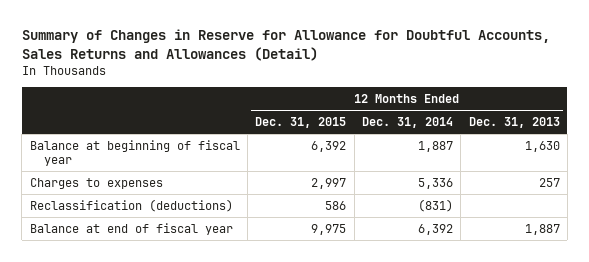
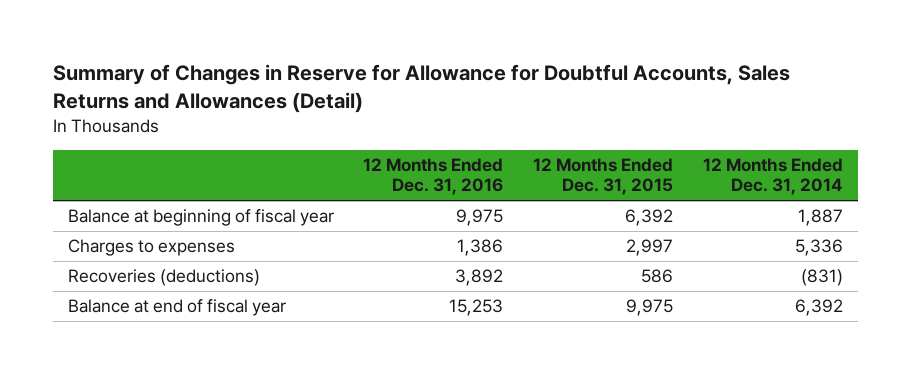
- | 12 Months Ended Dec. 31, 2015 | 12 Months Ended Dec. 31, 2014 | 12 Months Ended Dec. 31, 2013
+ | 12 Months Ended Dec. 31, 2016 | 12 Months Ended Dec. 31, 2015 | 12 Months Ended Dec. 31, 2014
- Reclassification (deductions) | 586 | (831) |
+ Recoveries (deductions) | 3,892 | 586 | (831)

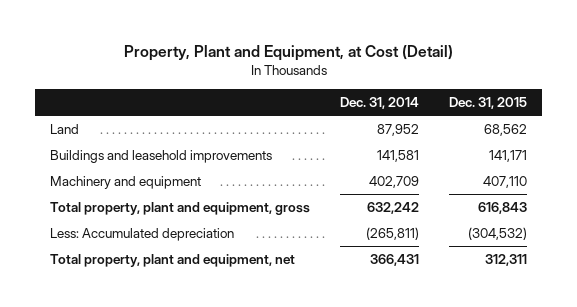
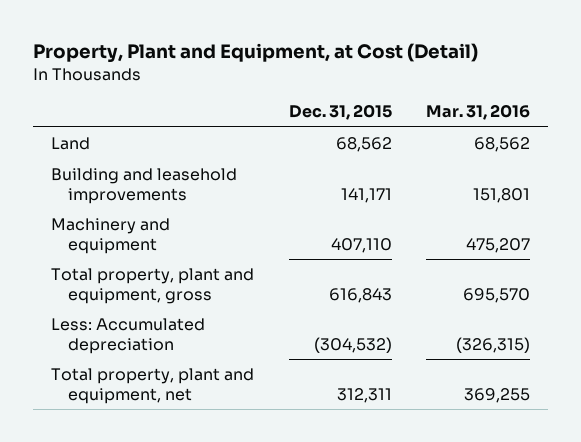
- | Dec. 31, 2014 | Dec. 31, 2015
+ | Dec. 31, 2015 | Mar. 31, 2016
- Buildings and leasehold improvements | 141,581 | 141,171
+ Building and leasehold improvements | 141,171 | 151,801

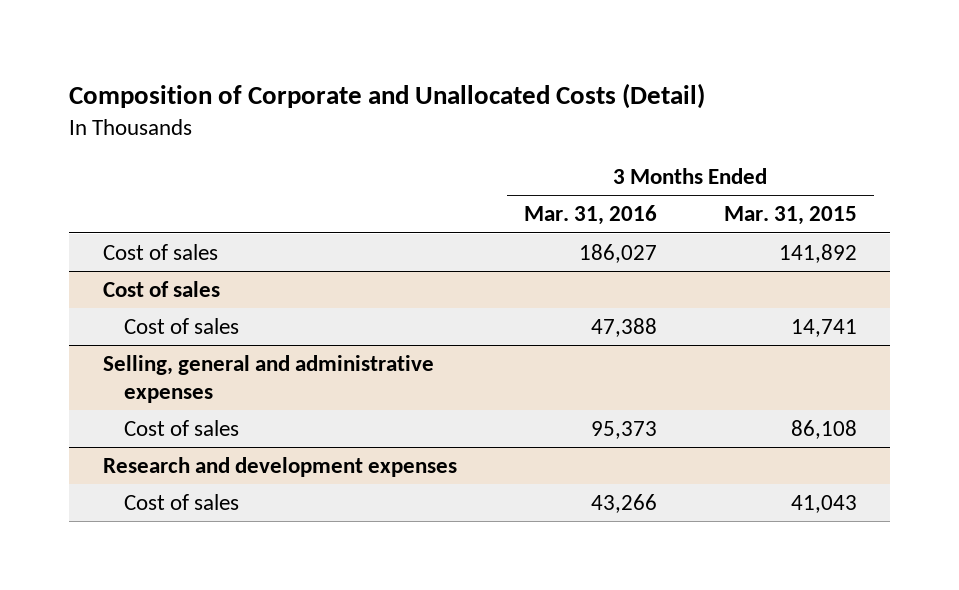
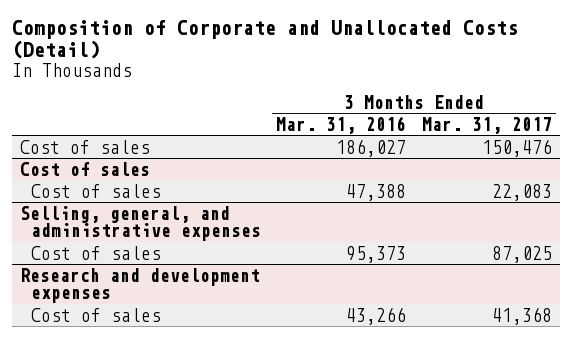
- | 3 Months Ended Mar. 31, 2016 | 3 Months Ended Mar. 31, 2015
+ | 3 Months Ended Mar. 31, 2016 | 3 Months Ended Mar. 31, 2017
- Selling, general and administrative expenses
+ Selling, general, and administrative expenses

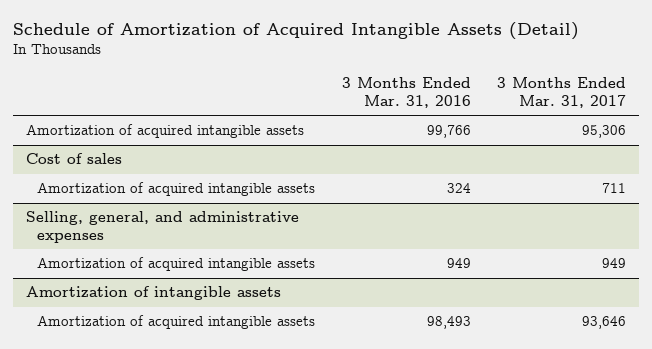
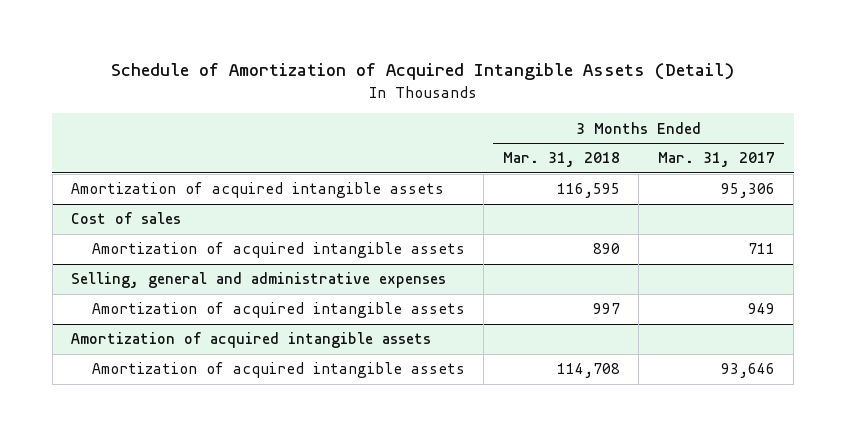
- | 3 Months Ended Mar. 31, 2016 | 3 Months Ended Mar. 31, 2017
+ | 3 Months Ended Mar. 31, 2018 | 3 Months Ended Mar. 31, 2017
- Selling, general, and administrative expenses
+ Selling, general and administrative expenses
- Amortization of intangible assets
+ Amortization of acquired intangible assets

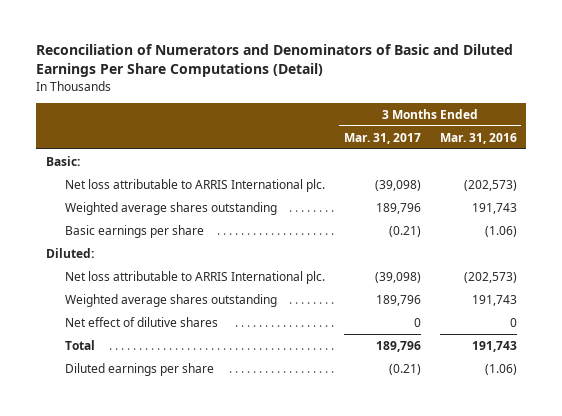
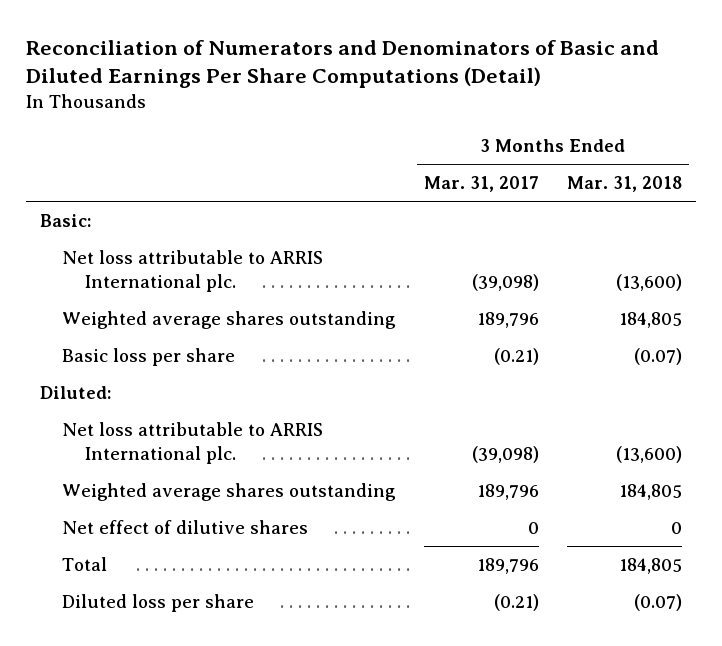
- | 3 Months Ended Mar. 31, 2017 | 3 Months Ended Mar. 31, 2016
+ | 3 Months Ended Mar. 31, 2017 | 3 Months Ended Mar. 31, 2018
- Basic earnings per share | (0.21) | (1.06)
+ Basic loss per share | (0.21) | (0.07)
- Diluted earnings per share | (0.21) | (1.06)
+ Diluted loss per share | (0.21) | (0.07)

